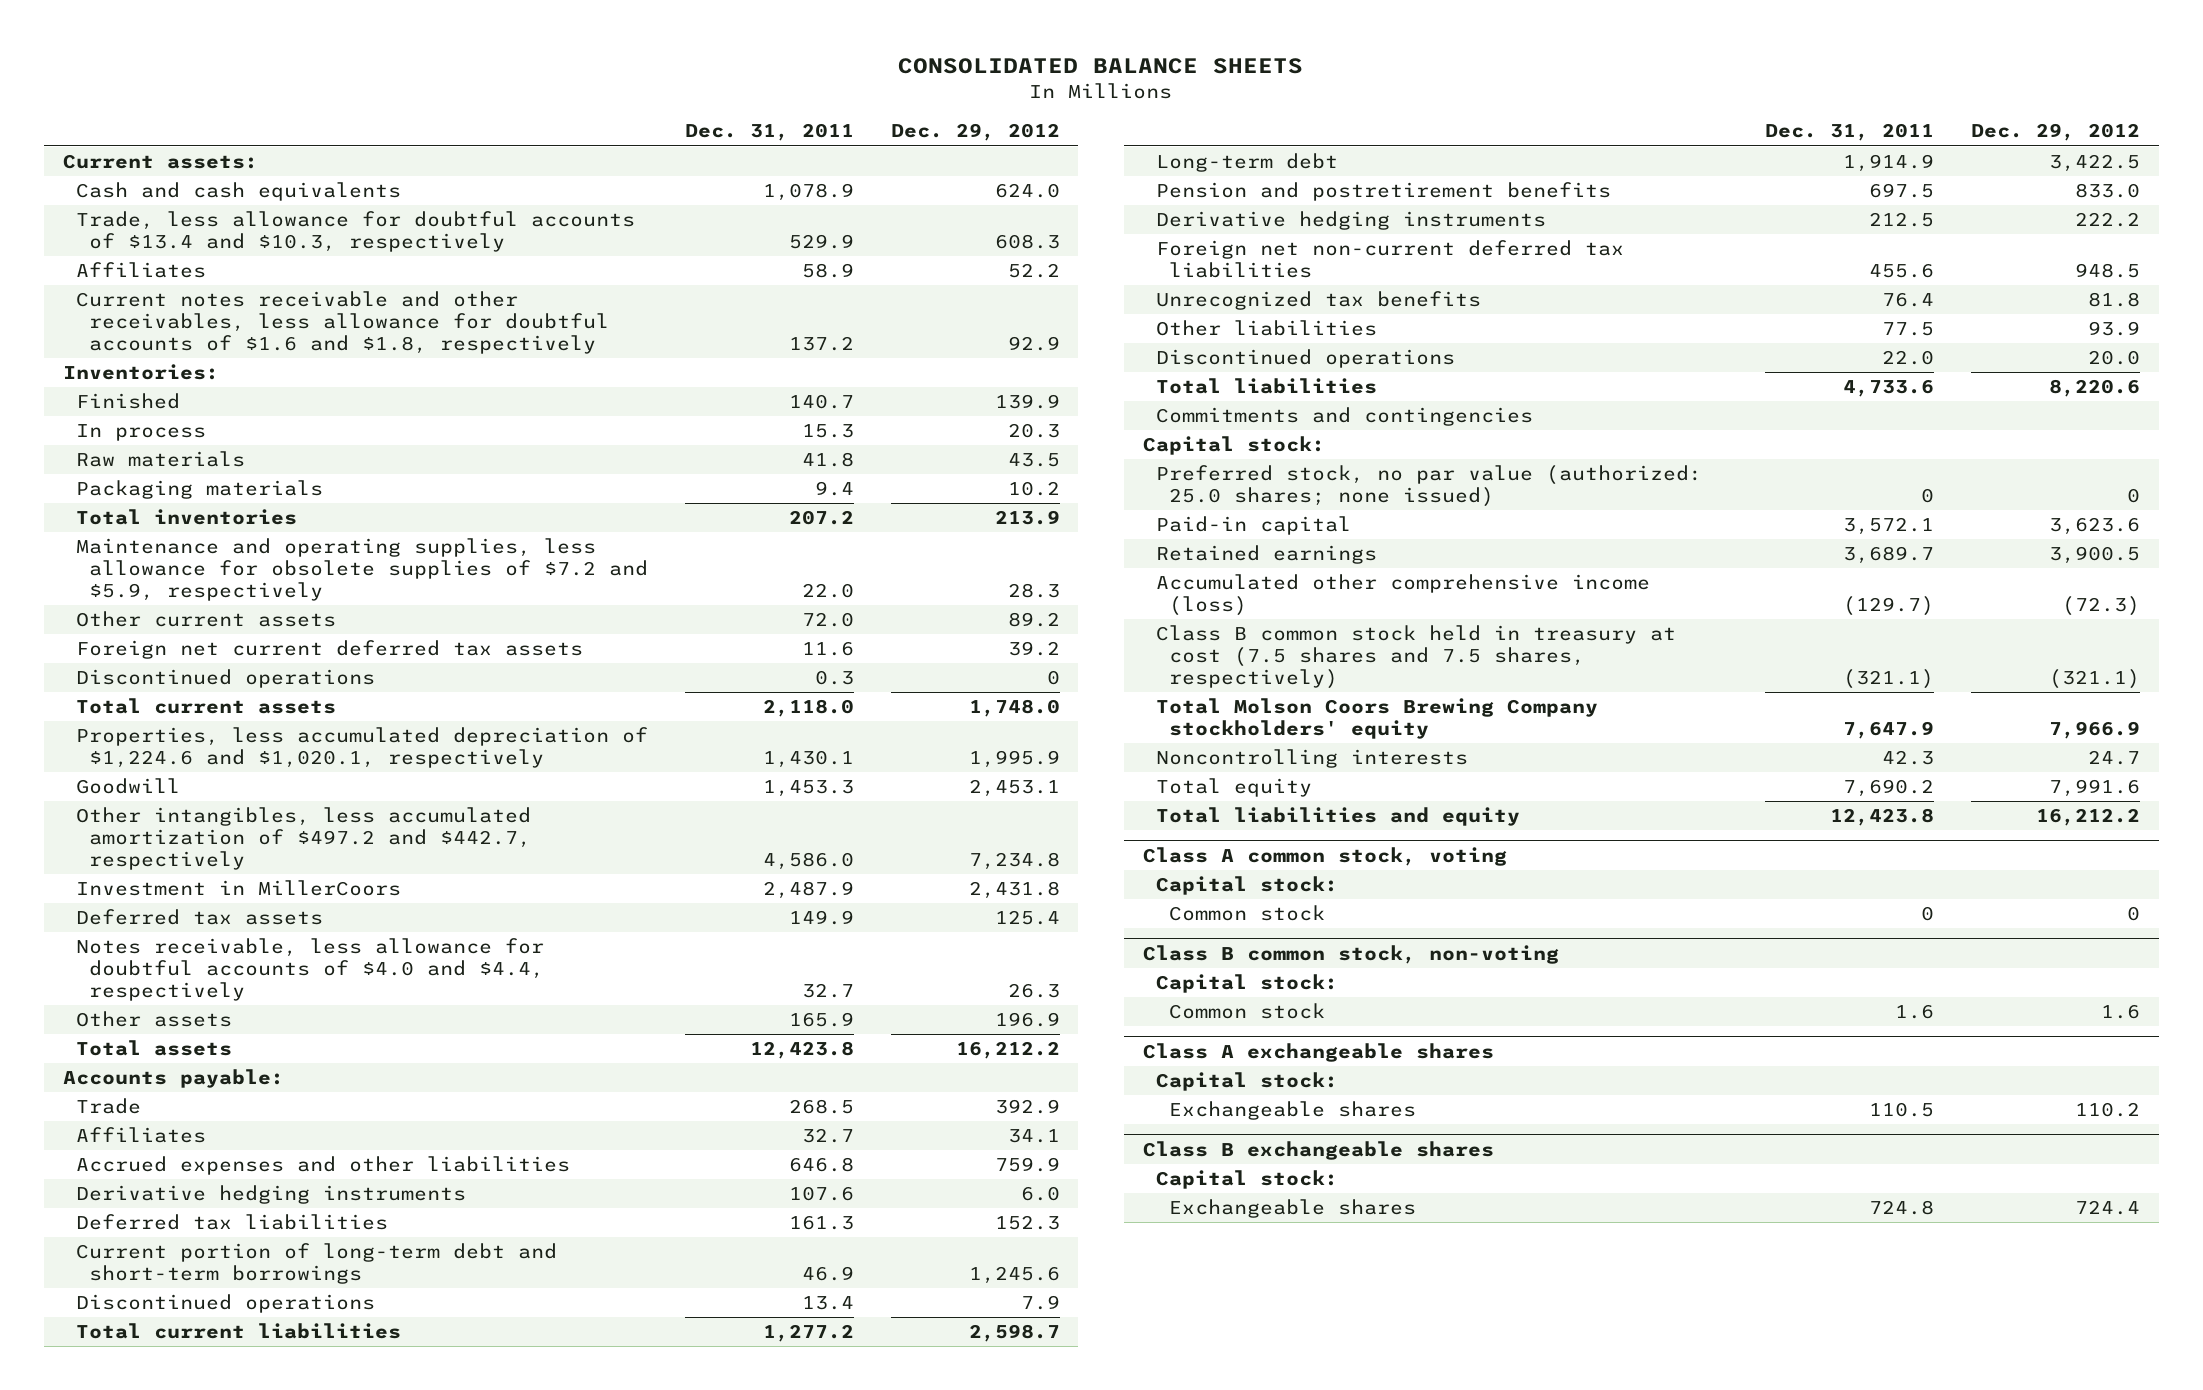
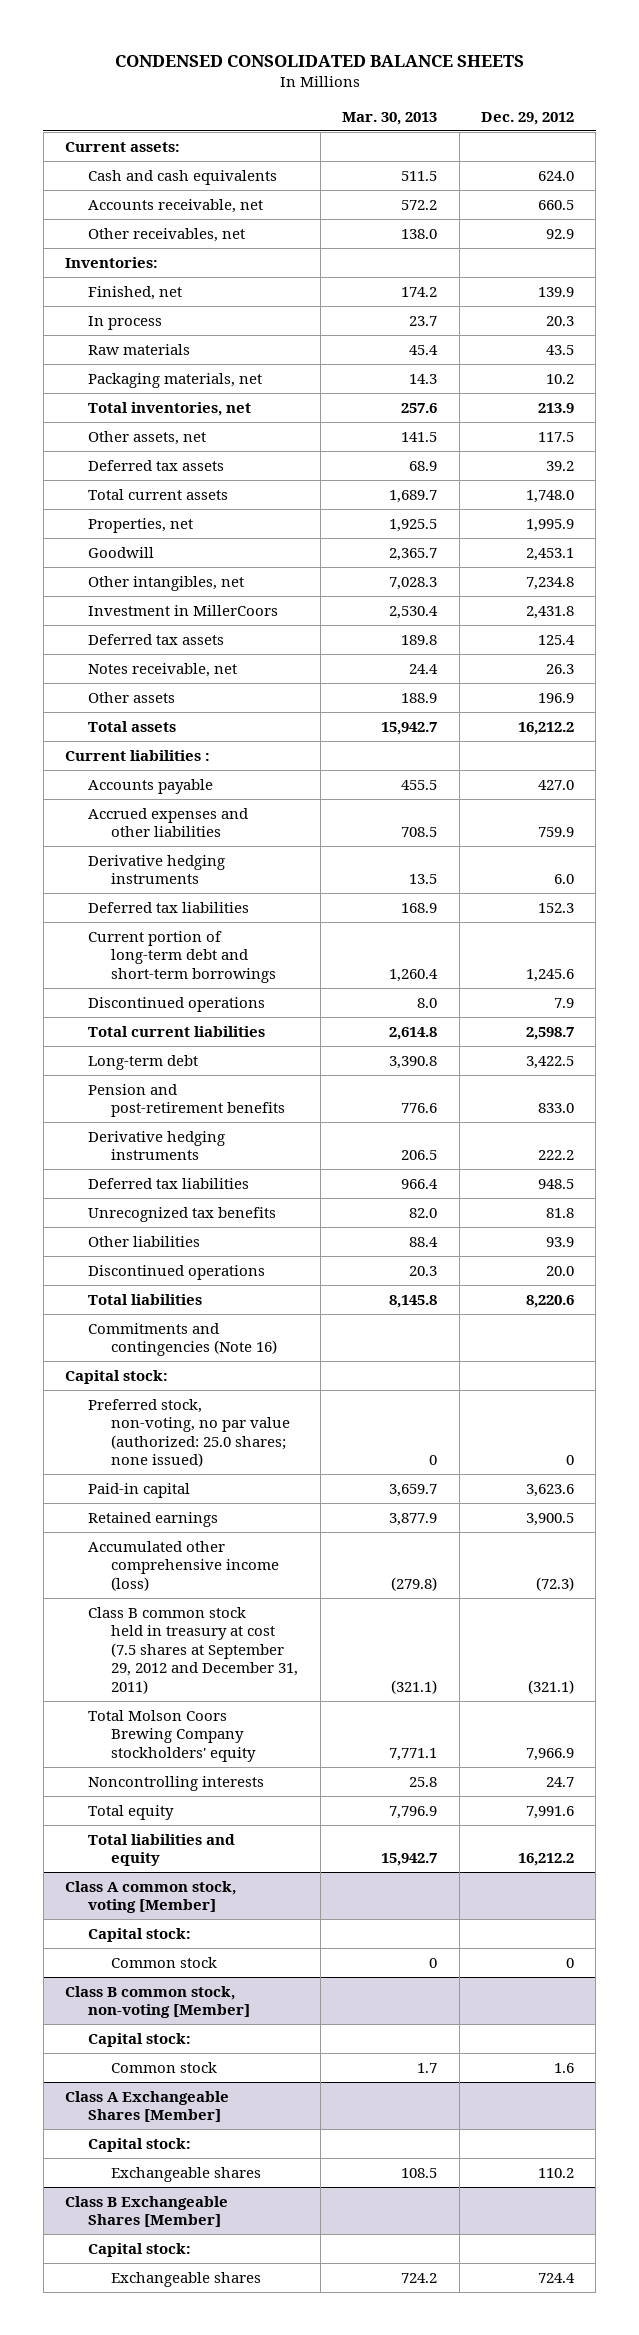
- CONSOLIDATED BALANCE SHEETS
+ CONDENSED CONSOLIDATED BALANCE SHEETS
- | Dec. 31, 2011 | Dec. 29, 2012
+ | Mar. 30, 2013 | Dec. 29, 2012
- Trade, less allowance for doubtful accounts of $13.4 and $10.3, respectively | 529.9 | 608.3
- Affiliates | 58.9 | 52.2
- Current notes receivable and other receivables, less allowance for doubtful accounts of $1.6 and $1.8, respectively | 137.2 | 92.9
+ Accounts receivable, net | 572.2 | 660.5
+ Other receivables, net | 138.0 | 92.9
- Finished | 140.7 | 139.9
+ Finished, net | 174.2 | 139.9
- Packaging materials | 9.4 | 10.2
- Total inventories | 207.2 | 213.9
- Maintenance and operating supplies, less allowance for obsolete supplies of $7.2 and $5.9, respectively | 22.0 | 28.3
- Other current assets | 72.0 | 89.2
- Foreign net current deferred tax assets | 11.6 | 39.2
- Discontinued operations | 0.3 | 0
+ Packaging materials, net | 14.3 | 10.2
+ Total inventories, net | 257.6 | 213.9
+ Other assets, net | 141.5 | 117.5
+ Deferred tax assets | 68.9 | 39.2
- Properties, less accumulated depreciation of $1,224.6 and $1,020.1, respectively | 1,430.1 | 1,995.9
+ Properties, net | 1,925.5 | 1,995.9
- Other intangibles, less accumulated amortization of $497.2 and $442.7, respectively | 4,586.0 | 7,234.8
+ Other intangibles, net | 7,028.3 | 7,234.8
- Notes receivable, less allowance for doubtful accounts of $4.0 and $4.4, respectively | 32.7 | 26.3
+ Notes receivable, net | 24.4 | 26.3
- Accounts payable:
- Trade | 268.5 | 392.9
- Affiliates | 32.7 | 34.1
+ Current liabilities :
+ Accounts payable | 455.5 | 427.0
- Pension and postretirement benefits | 697.5 | 833.0
+ Pension and post-retirement benefits | 776.6 | 833.0
- Foreign net non-current deferred tax liabilities | 455.6 | 948.5
+ Deferred tax liabilities | 966.4 | 948.5
- Commitments and contingencies
+ Commitments and contingencies (Note 16)
- Preferred stock, no par value (authorized: 25.0 shares; none issued) | 0 | 0
+ Preferred stock, non-voting, no par value (authorized: 25.0 shares; none issued) | 0 | 0
- Class B common stock held in treasury at cost (7.5 shares and 7.5 shares, respectively) | (321.1) | (321.1)
+ Class B common stock held in treasury at cost (7.5 shares at September 29, 2012 and December 31, 2011) | (321.1) | (321.1)
- Class A common stock, voting
+ Class A common stock, voting [Member]
- Class B common stock, non-voting
+ Class B common stock, non-voting [Member]
- Class A exchangeable shares
+ Class A Exchangeable Shares [Member]
- Class B exchangeable shares
+ Class B Exchangeable Shares [Member]

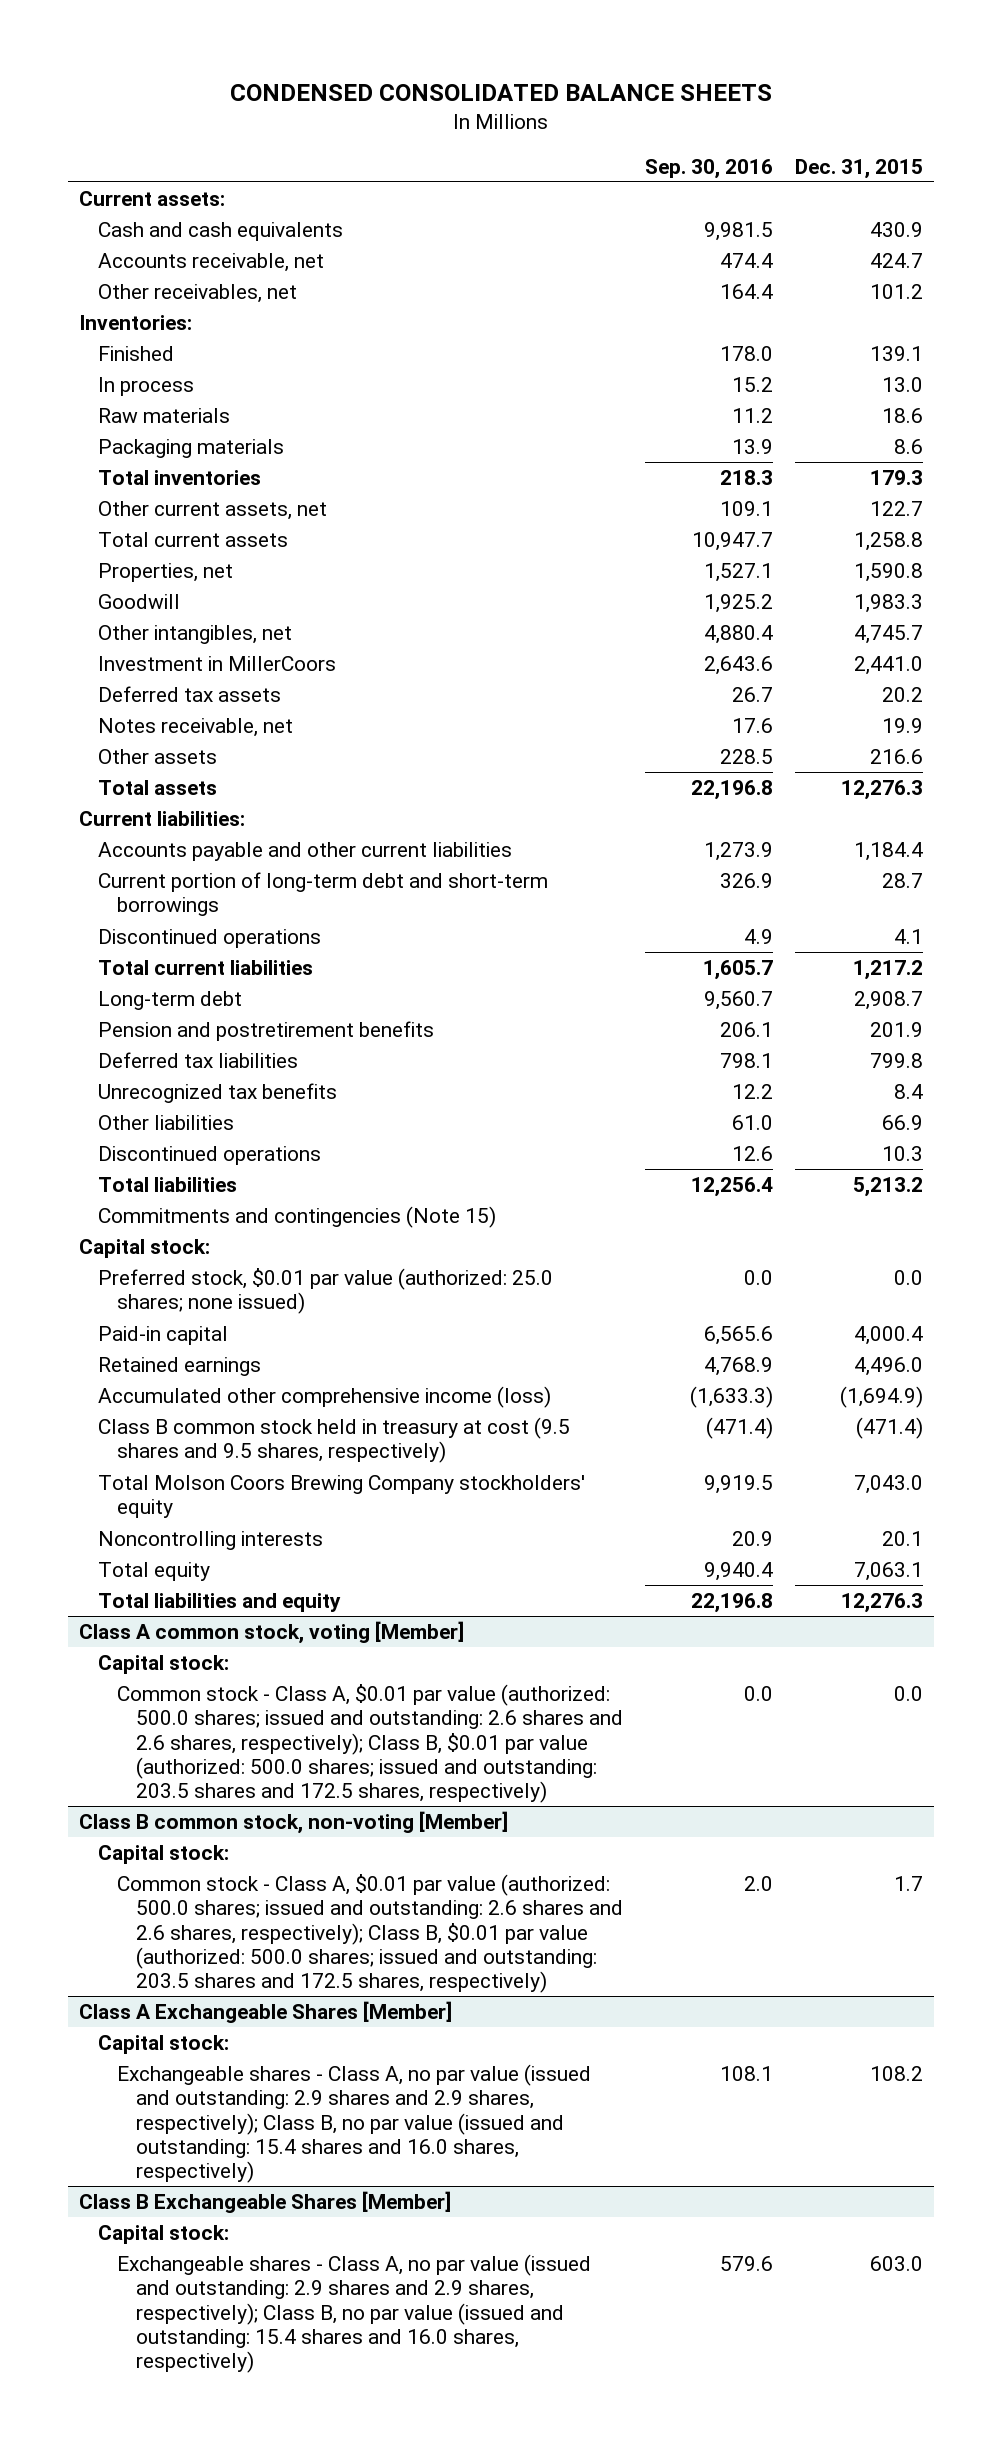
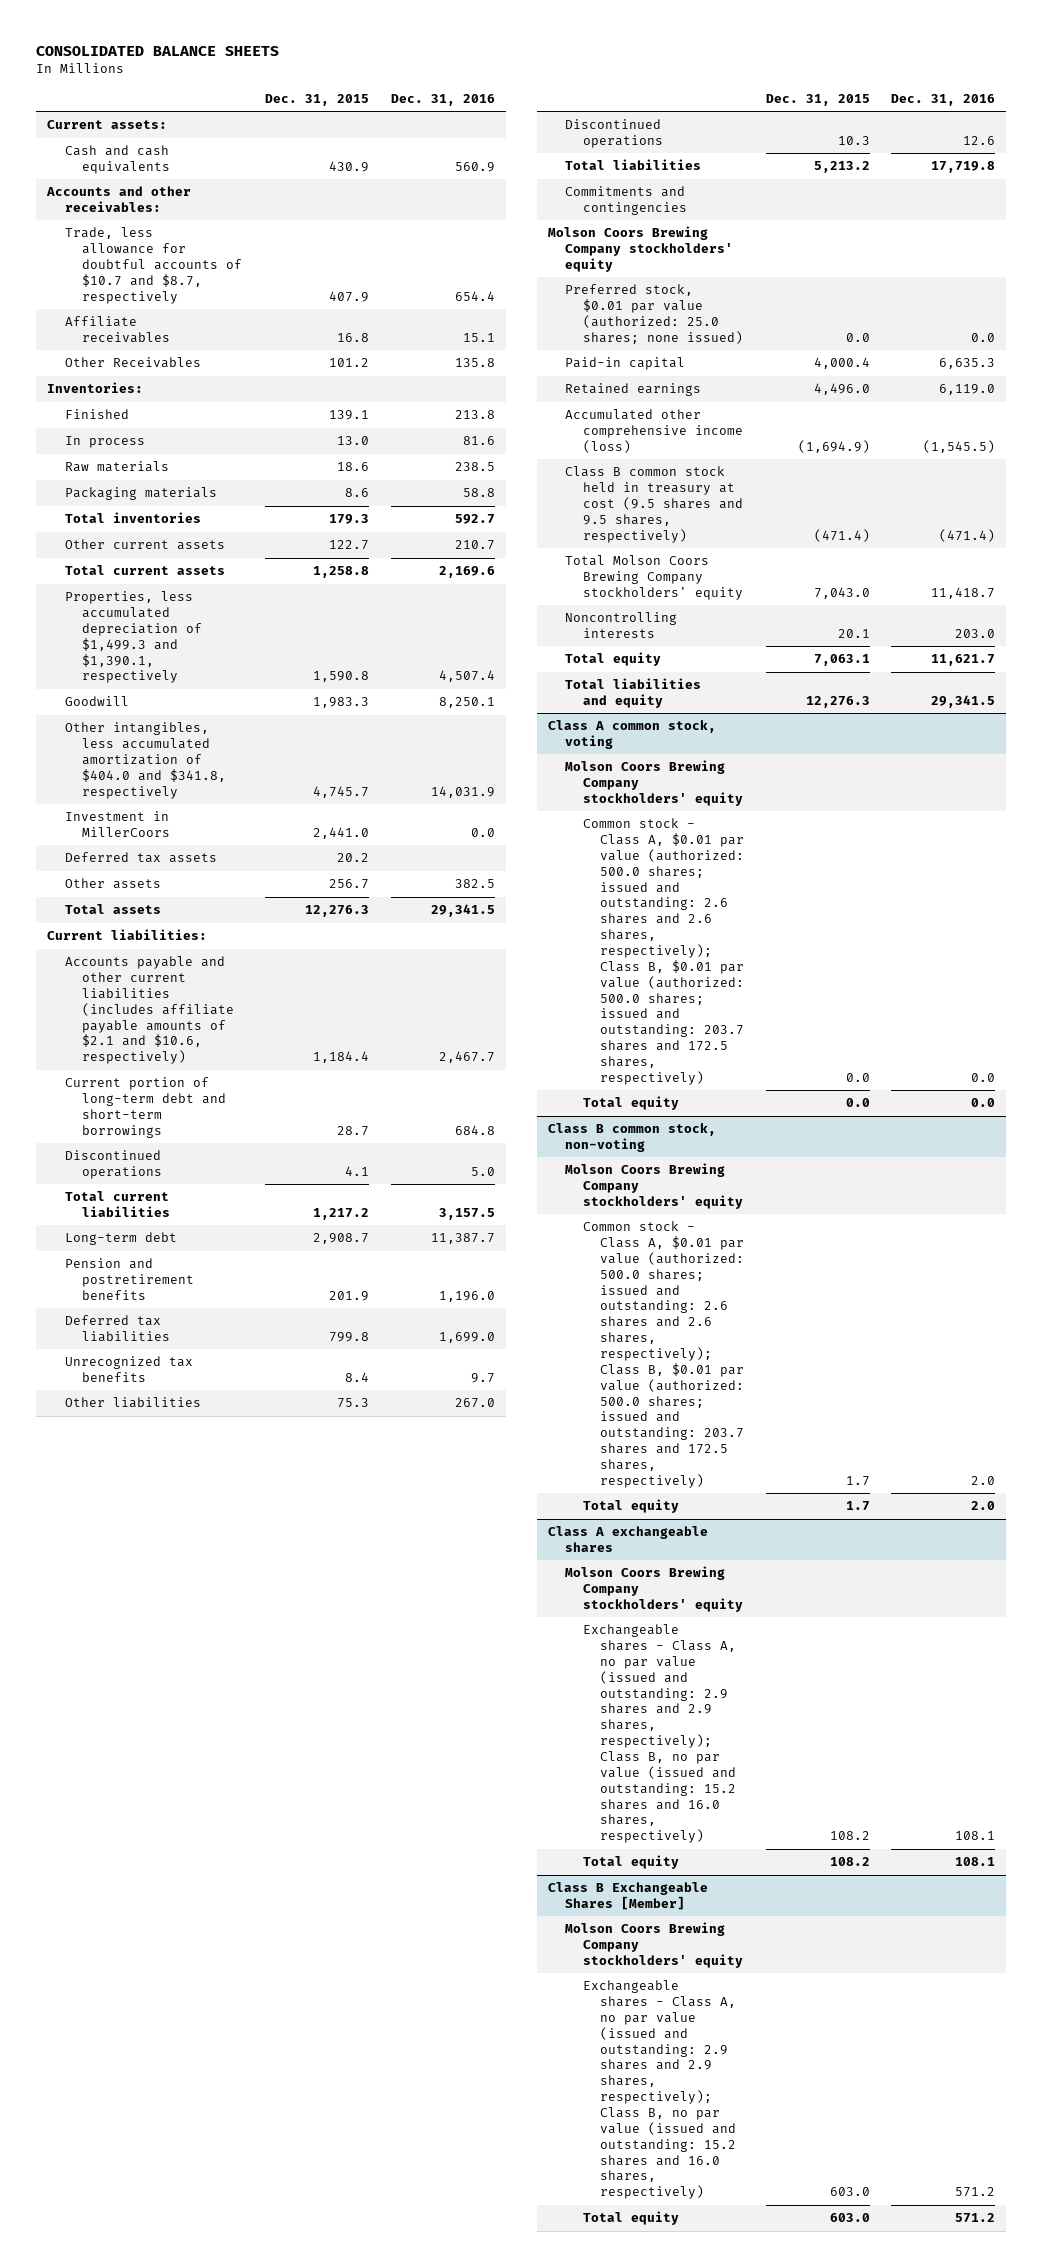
- CONDENSED CONSOLIDATED BALANCE SHEETS
+ CONSOLIDATED BALANCE SHEETS
- | Sep. 30, 2016 | Dec. 31, 2015
+ | Dec. 31, 2015 | Dec. 31, 2016
- Accounts receivable, net | 474.4 | 424.7
- Other receivables, net | 164.4 | 101.2
+ Accounts and other receivables:
+ Trade, less allowance for doubtful accounts of $10.7 and $8.7, respectively | 407.9 | 654.4
+ Affiliate receivables | 16.8 | 15.1
+ Other Receivables | 101.2 | 135.8
- Other current assets, net | 109.1 | 122.7
+ Other current assets | 122.7 | 210.7
- Properties, net | 1,527.1 | 1,590.8
+ Properties, less accumulated depreciation of $1,499.3 and $1,390.1, respectively | 1,590.8 | 4,507.4
- Other intangibles, net | 4,880.4 | 4,745.7
+ Other intangibles, less accumulated amortization of $404.0 and $341.8, respectively | 4,745.7 | 14,031.9
- Notes receivable, net | 17.6 | 19.9
- Other assets | 228.5 | 216.6
+ Other assets | 256.7 | 382.5
- Accounts payable and other current liabilities | 1,273.9 | 1,184.4
+ Accounts payable and other current liabilities (includes affiliate payable amounts of $2.1 and $10.6, respectively) | 1,184.4 | 2,467.7
- Other liabilities | 61.0 | 66.9
+ Other liabilities | 75.3 | 267.0
- Commitments and contingencies (Note 15)
- Capital stock:
+ Commitments and contingencies
+ Molson Coors Brewing Company stockholders' equity
- Class A common stock, voting [Member]
- Capital stock:
- Common stock - Class A, $0.01 par value (authorized: 500.0 shares; issued and outstanding: 2.6 shares and 2.6 shares, respectively); Class B, $0.01 par value (authorized: 500.0 shares; issued and outstanding: 203.5 shares and 172.5 shares, respectively) | 0.0 | 0.0
- Class B common stock, non-voting [Member]
- Capital stock:
- Common stock - Class A, $0.01 par value (authorized: 500.0 shares; issued and outstanding: 2.6 shares and 2.6 shares, respectively); Class B, $0.01 par value (authorized: 500.0 shares; issued and outstanding: 203.5 shares and 172.5 shares, respectively) | 2.0 | 1.7
- Class A Exchangeable Shares [Member]
- Capital stock:
- Exchangeable shares - Class A, no par value (issued and outstanding: 2.9 shares and 2.9 shares, respectively); Class B, no par value (issued and outstanding: 15.4 shares and 16.0 shares, respectively) | 108.1 | 108.2
+ Class A common stock, voting
+ Molson Coors Brewing Company stockholders' equity
+ Common stock - Class A, $0.01 par value (authorized: 500.0 shares; issued and outstanding: 2.6 shares and 2.6 shares, respectively); Class B, $0.01 par value (authorized: 500.0 shares; issued and outstanding: 203.7 shares and 172.5 shares, respectively) | 0.0 | 0.0
+ Total equity | 0.0 | 0.0
+ Class B common stock, non-voting
+ Molson Coors Brewing Company stockholders' equity
+ Common stock - Class A, $0.01 par value (authorized: 500.0 shares; issued and outstanding: 2.6 shares and 2.6 shares, respectively); Class B, $0.01 par value (authorized: 500.0 shares; issued and outstanding: 203.7 shares and 172.5 shares, respectively) | 1.7 | 2.0
+ Total equity | 1.7 | 2.0
+ Class A exchangeable shares
+ Molson Coors Brewing Company stockholders' equity
+ Exchangeable shares - Class A, no par value (issued and outstanding: 2.9 shares and 2.9 shares, respectively); Class B, no par value (issued and outstanding: 15.2 shares and 16.0 shares, respectively) | 108.2 | 108.1
+ Total equity | 108.2 | 108.1
@ Class B Exchangeable Shares [Member]
- Capital stock:
- Exchangeable shares - Class A, no par value (issued and outstanding: 2.9 shares and 2.9 shares, respectively); Class B, no par value (issued and outstanding: 15.4 shares and 16.0 shares, respectively) | 579.6 | 603.0
+ Molson Coors Brewing Company stockholders' equity
+ Exchangeable shares - Class A, no par value (issued and outstanding: 2.9 shares and 2.9 shares, respectively); Class B, no par value (issued and outstanding: 15.2 shares and 16.0 shares, respectively) | 603.0 | 571.2
+ Total equity | 603.0 | 571.2

